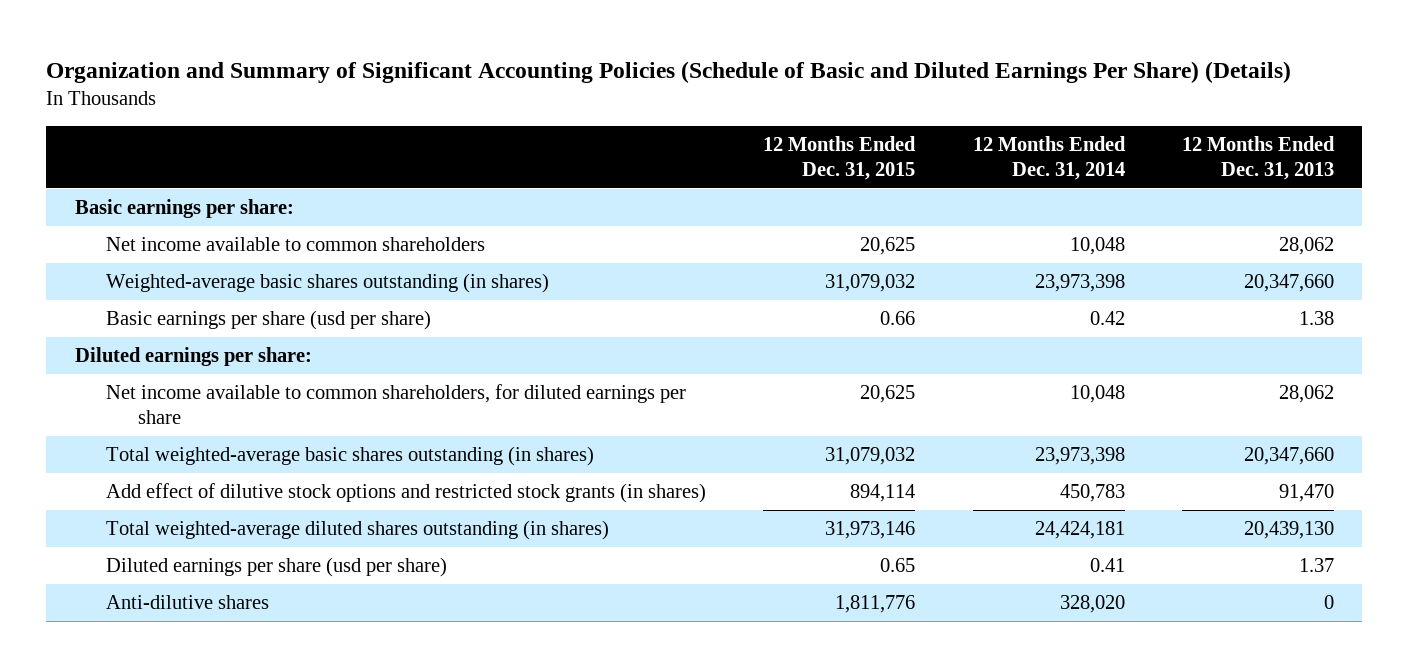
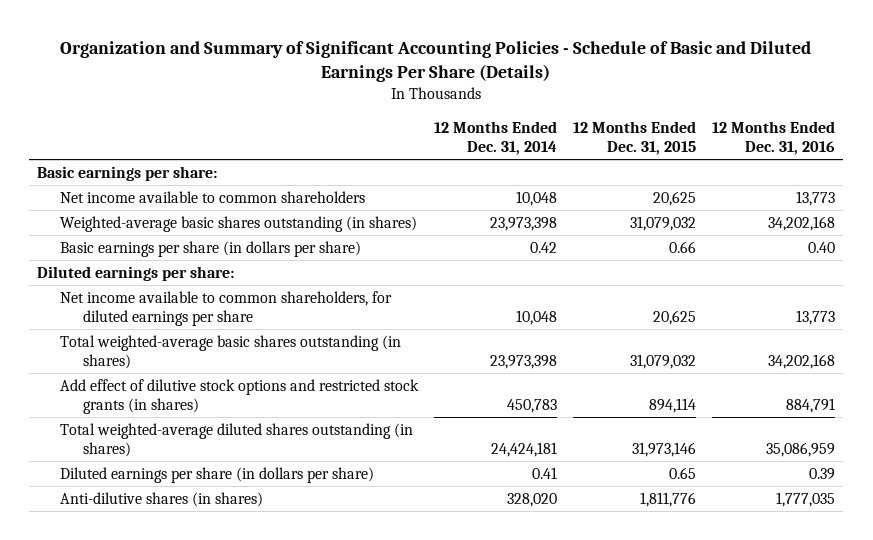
- Organization and Summary of Significant Accounting Policies (Schedule of Basic and Diluted Earnings Per Share) (Details)
+ Organization and Summary of Significant Accounting Policies - Schedule of Basic and Diluted Earnings Per Share (Details)
- | 12 Months Ended Dec. 31, 2015 | 12 Months Ended Dec. 31, 2014 | 12 Months Ended Dec. 31, 2013
+ | 12 Months Ended Dec. 31, 2014 | 12 Months Ended Dec. 31, 2015 | 12 Months Ended Dec. 31, 2016
- Basic earnings per share (usd per share) | 0.66 | 0.42 | 1.38
+ Basic earnings per share (in dollars per share) | 0.42 | 0.66 | 0.40
- Diluted earnings per share (usd per share) | 0.65 | 0.41 | 1.37
- Anti-dilutive shares | 1,811,776 | 328,020 | 0
+ Diluted earnings per share (in dollars per share) | 0.41 | 0.65 | 0.39
+ Anti-dilutive shares (in shares) | 328,020 | 1,811,776 | 1,777,035

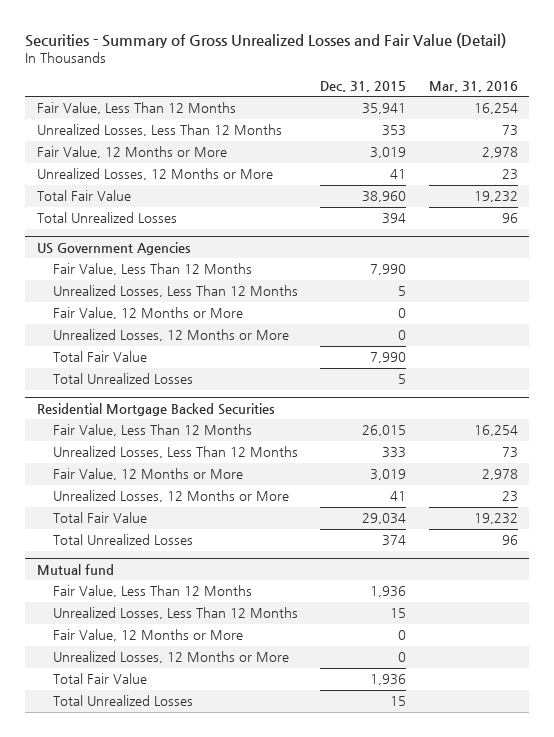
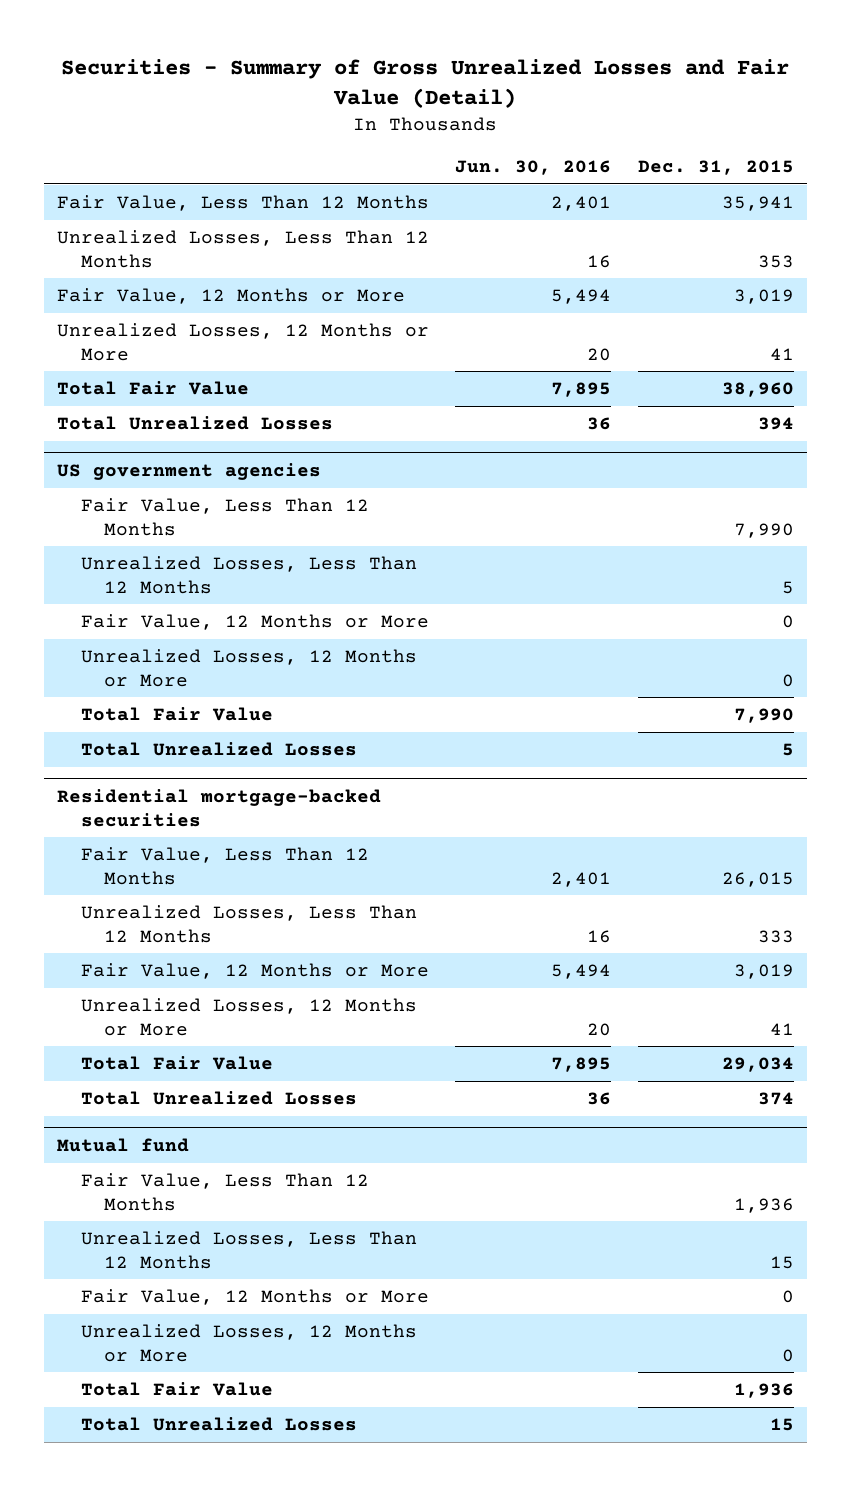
- | Dec. 31, 2015 | Mar. 31, 2016
+ | Jun. 30, 2016 | Dec. 31, 2015
- US Government Agencies
+ US government agencies
- Residential Mortgage Backed Securities
+ Residential mortgage-backed securities

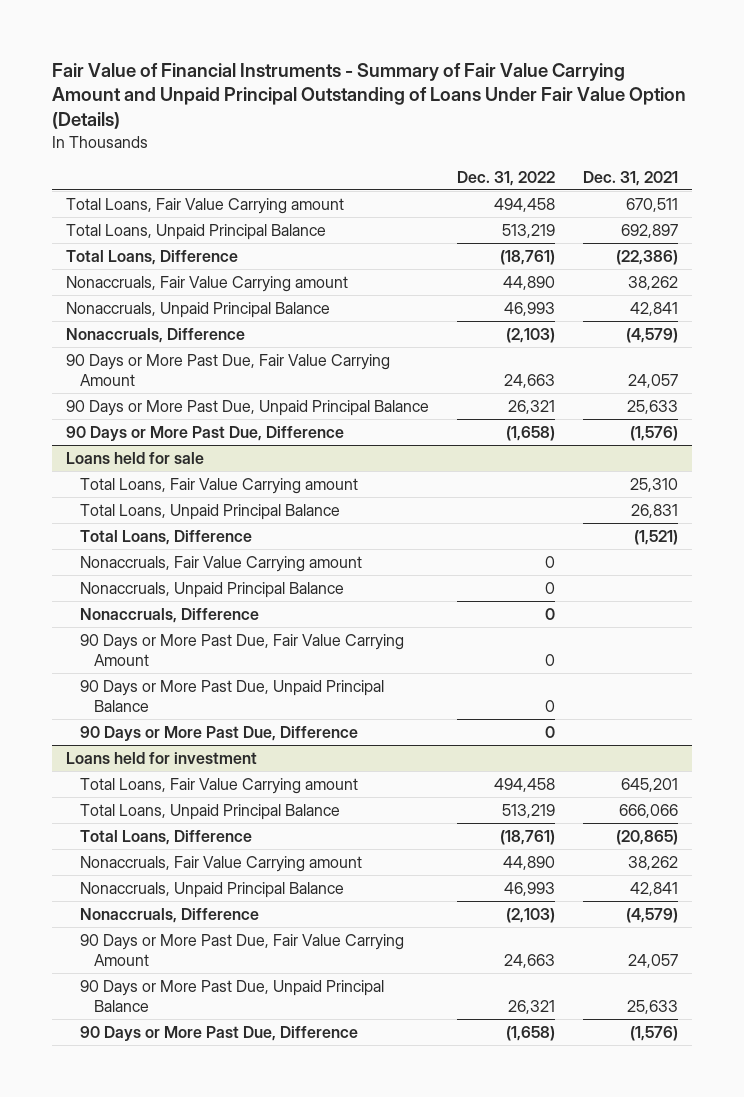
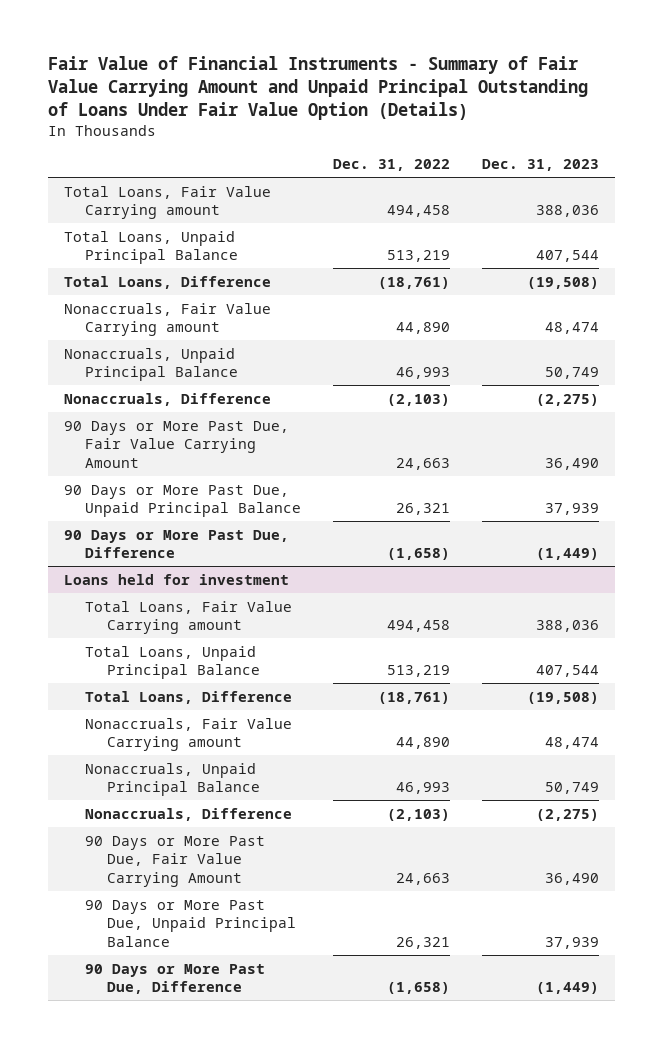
- | Dec. 31, 2022 | Dec. 31, 2021
+ | Dec. 31, 2022 | Dec. 31, 2023
- Loans held for sale
- Total Loans, Fair Value Carrying amount | | 25,310
- Total Loans, Unpaid Principal Balance | | 26,831
- Total Loans, Difference | | (1,521)
- Nonaccruals, Fair Value Carrying amount | 0 |
- Nonaccruals, Unpaid Principal Balance | 0 |
- Nonaccruals, Difference | 0 |
- 90 Days or More Past Due, Fair Value Carrying Amount | 0 |
- 90 Days or More Past Due, Unpaid Principal Balance | 0 |
- 90 Days or More Past Due, Difference | 0 |

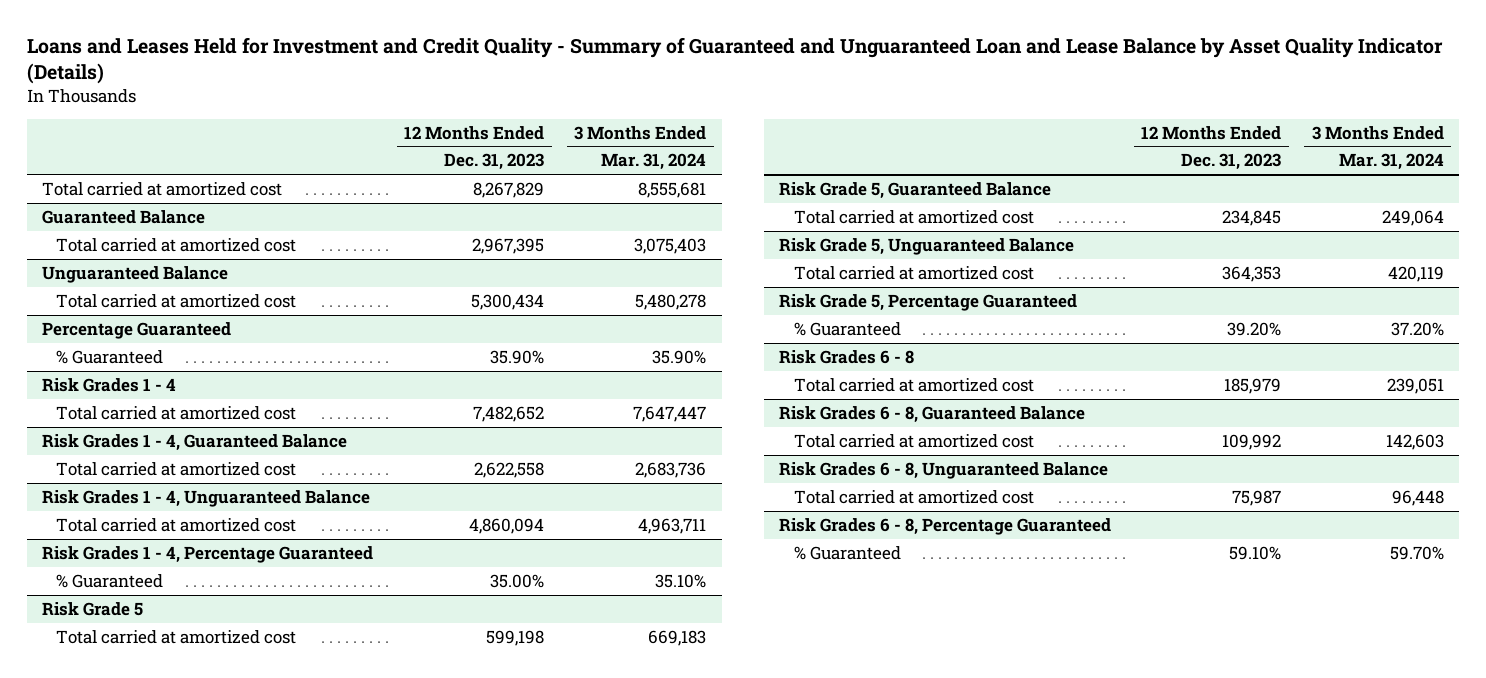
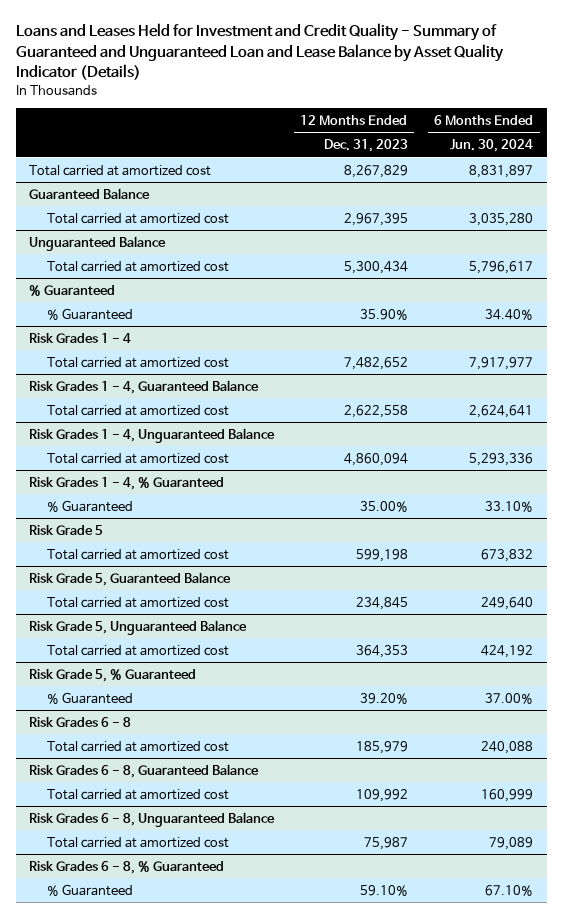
- | 12 Months Ended Dec. 31, 2023 | 3 Months Ended Mar. 31, 2024
+ | 12 Months Ended Dec. 31, 2023 | 6 Months Ended Jun. 30, 2024
- Percentage Guaranteed
+ % Guaranteed
- Risk Grades 1 - 4, Percentage Guaranteed
+ Risk Grades 1 - 4, % Guaranteed
- Risk Grade 5, Percentage Guaranteed
+ Risk Grade 5, % Guaranteed
- Risk Grades 6 - 8, Percentage Guaranteed
+ Risk Grades 6 - 8, % Guaranteed

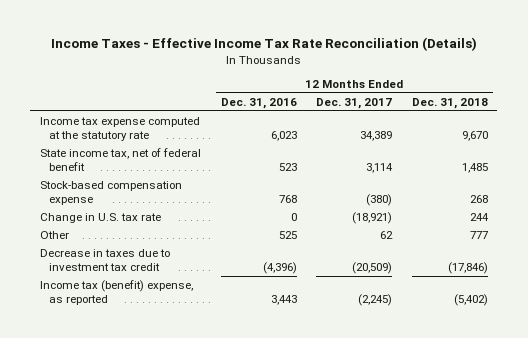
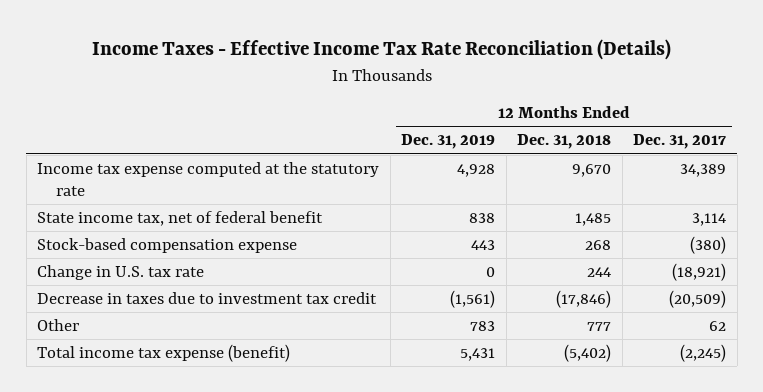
- | 12 Months Ended Dec. 31, 2016 | 12 Months Ended Dec. 31, 2017 | 12 Months Ended Dec. 31, 2018
+ | 12 Months Ended Dec. 31, 2019 | 12 Months Ended Dec. 31, 2018 | 12 Months Ended Dec. 31, 2017
- Income tax (benefit) expense, as reported | 3,443 | (2,245) | (5,402)
moved down: Other | 783 | 777 | 62
+ Total income tax expense (benefit) | 5,431 | (5,402) | (2,245)

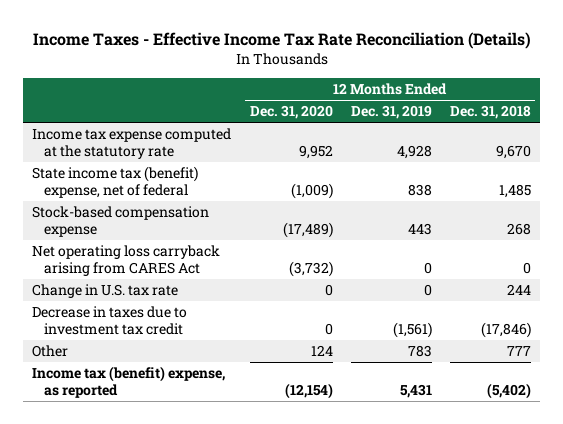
- | 12 Months Ended Dec. 31, 2019 | 12 Months Ended Dec. 31, 2018 | 12 Months Ended Dec. 31, 2017
+ | 12 Months Ended Dec. 31, 2020 | 12 Months Ended Dec. 31, 2019 | 12 Months Ended Dec. 31, 2018
- State income tax, net of federal benefit | 838 | 1,485 | 3,114
+ State income tax (benefit) expense, net of federal | (1,009) | 838 | 1,485
+ Net operating loss carryback arising from CARES Act | (3,732) | 0 | 0
- Total income tax expense (benefit) | 5,431 | (5,402) | (2,245)
+ Income tax (benefit) expense, as reported | (12,154) | 5,431 | (5,402)

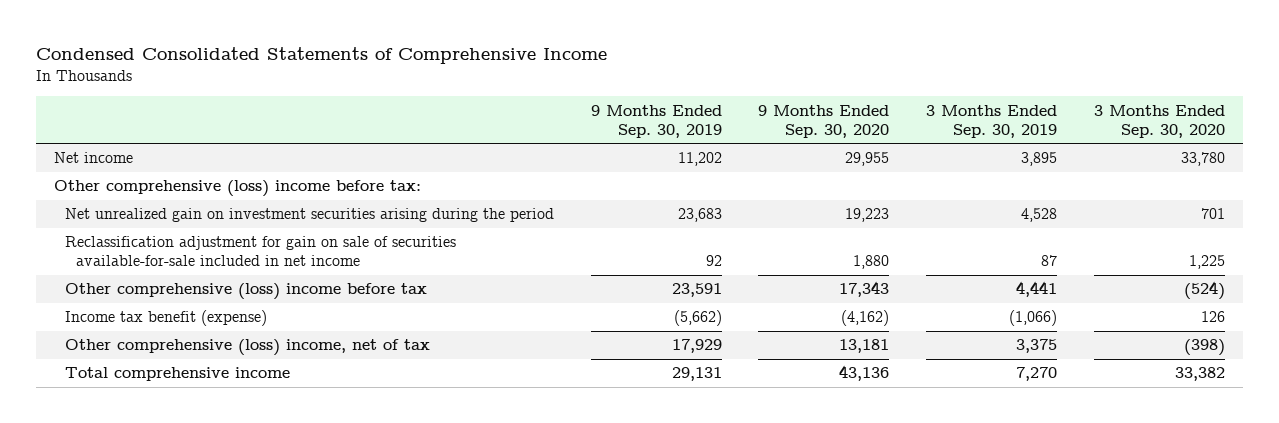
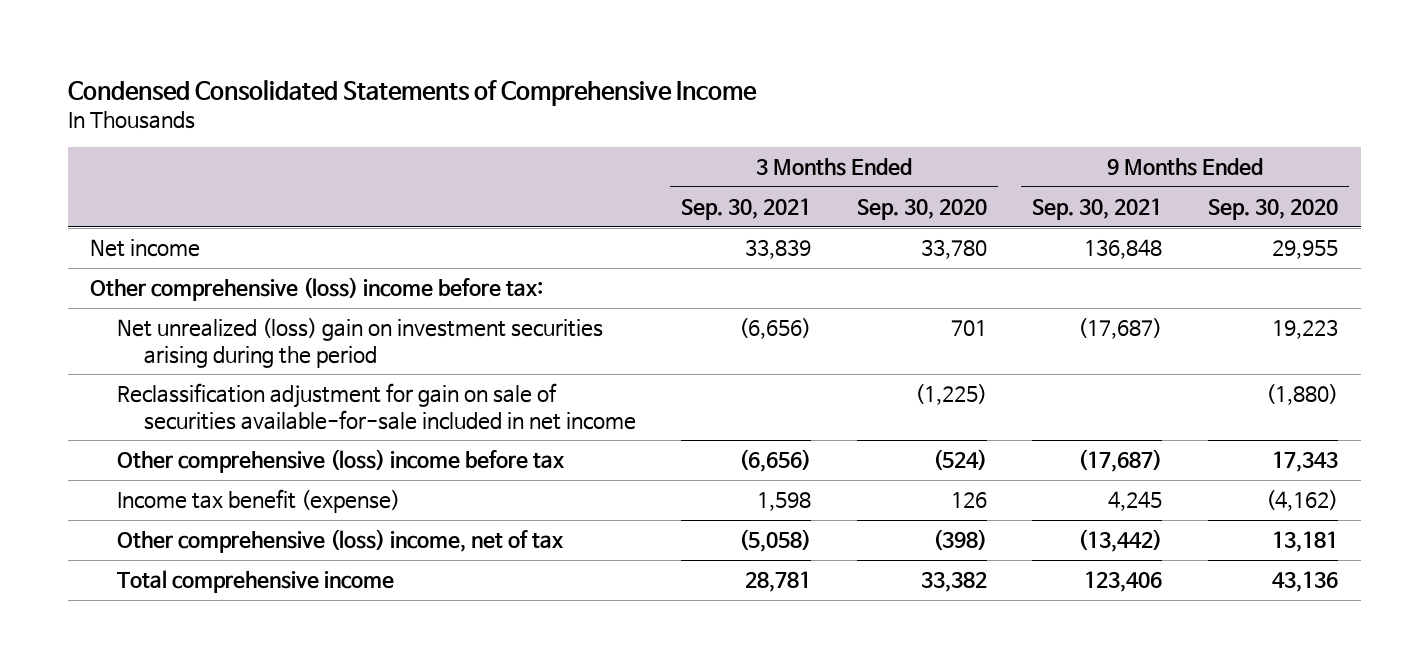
- | 9 Months Ended Sep. 30, 2019 | 9 Months Ended Sep. 30, 2020 | 3 Months Ended Sep. 30, 2019 | 3 Months Ended Sep. 30, 2020
+ | 3 Months Ended Sep. 30, 2021 | 3 Months Ended Sep. 30, 2020 | 9 Months Ended Sep. 30, 2021 | 9 Months Ended Sep. 30, 2020
- Net unrealized gain on investment securities arising during the period | 23,683 | 19,223 | 4,528 | 701
- Reclassification adjustment for gain on sale of securities available-for-sale included in net income | 92 | 1,880 | 87 | 1,225
+ Net unrealized (loss) gain on investment securities arising during the period | (6,656) | 701 | (17,687) | 19,223
+ Reclassification adjustment for gain on sale of securities available-for-sale included in net income | | (1,225) | | (1,880)

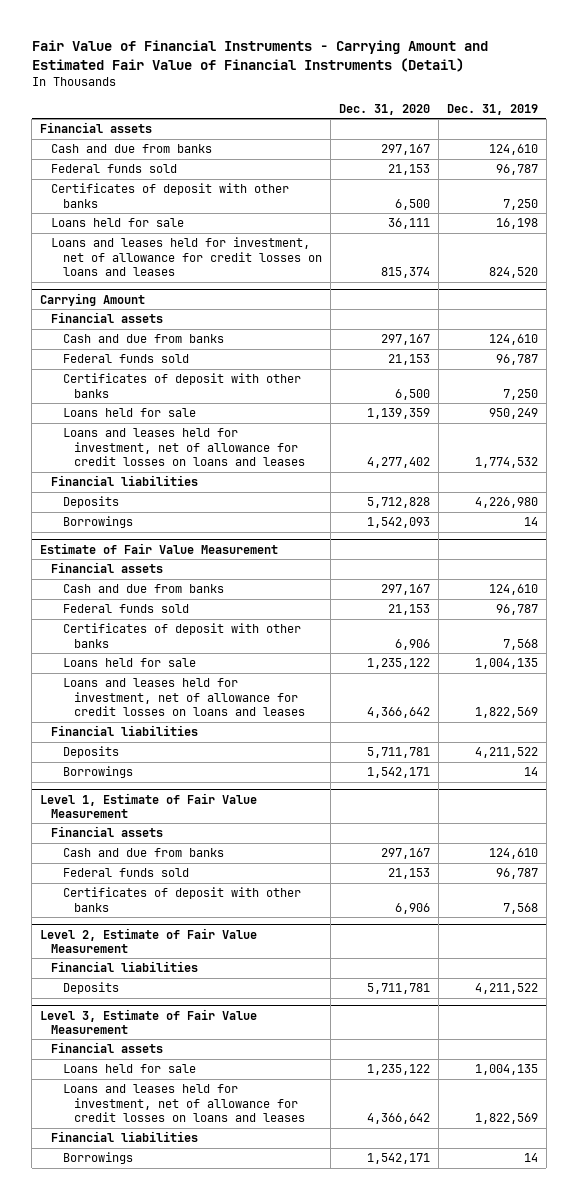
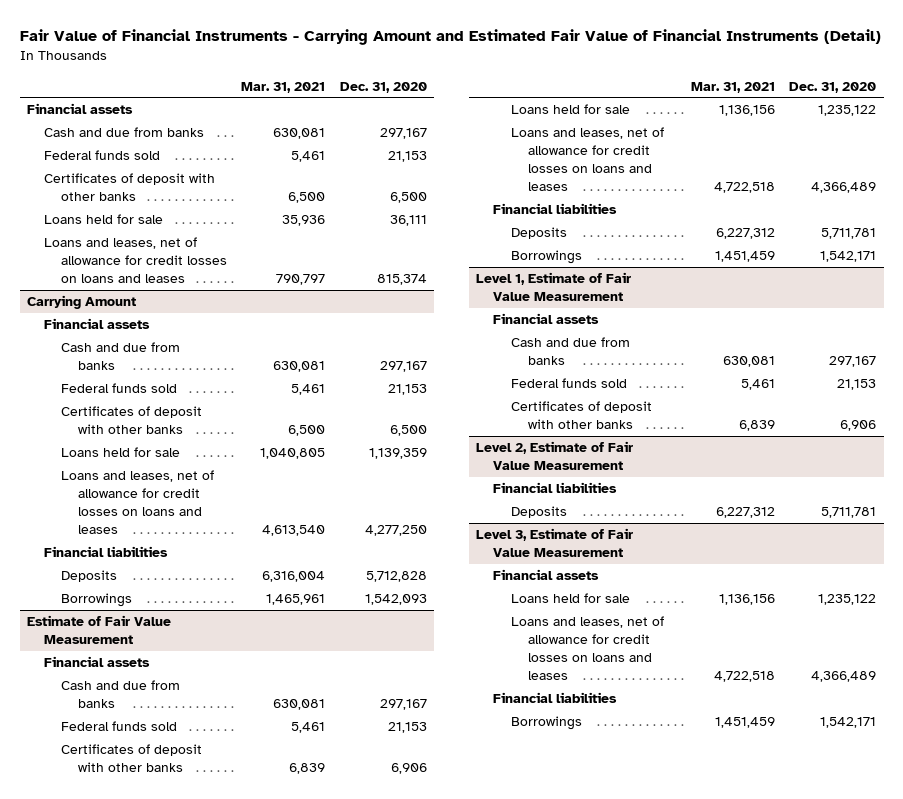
- | Dec. 31, 2020 | Dec. 31, 2019
+ | Mar. 31, 2021 | Dec. 31, 2020
- Loans and leases held for investment, net of allowance for credit losses on loans and leases | 815,374 | 824,520
+ Loans and leases, net of allowance for credit losses on loans and leases | 790,797 | 815,374
@ Carrying Amount
- Loans and leases held for investment, net of allowance for credit losses on loans and leases | 4,277,402 | 1,774,532
+ Loans and leases, net of allowance for credit losses on loans and leases | 4,613,540 | 4,277,250
@ Estimate of Fair Value Measurement
- Loans and leases held for investment, net of allowance for credit losses on loans and leases | 4,366,642 | 1,822,569
+ Loans and leases, net of allowance for credit losses on loans and leases | 4,722,518 | 4,366,489
@ Level 3, Estimate of Fair Value Measurement
- Loans and leases held for investment, net of allowance for credit losses on loans and leases | 4,366,642 | 1,822,569
+ Loans and leases, net of allowance for credit losses on loans and leases | 4,722,518 | 4,366,489

